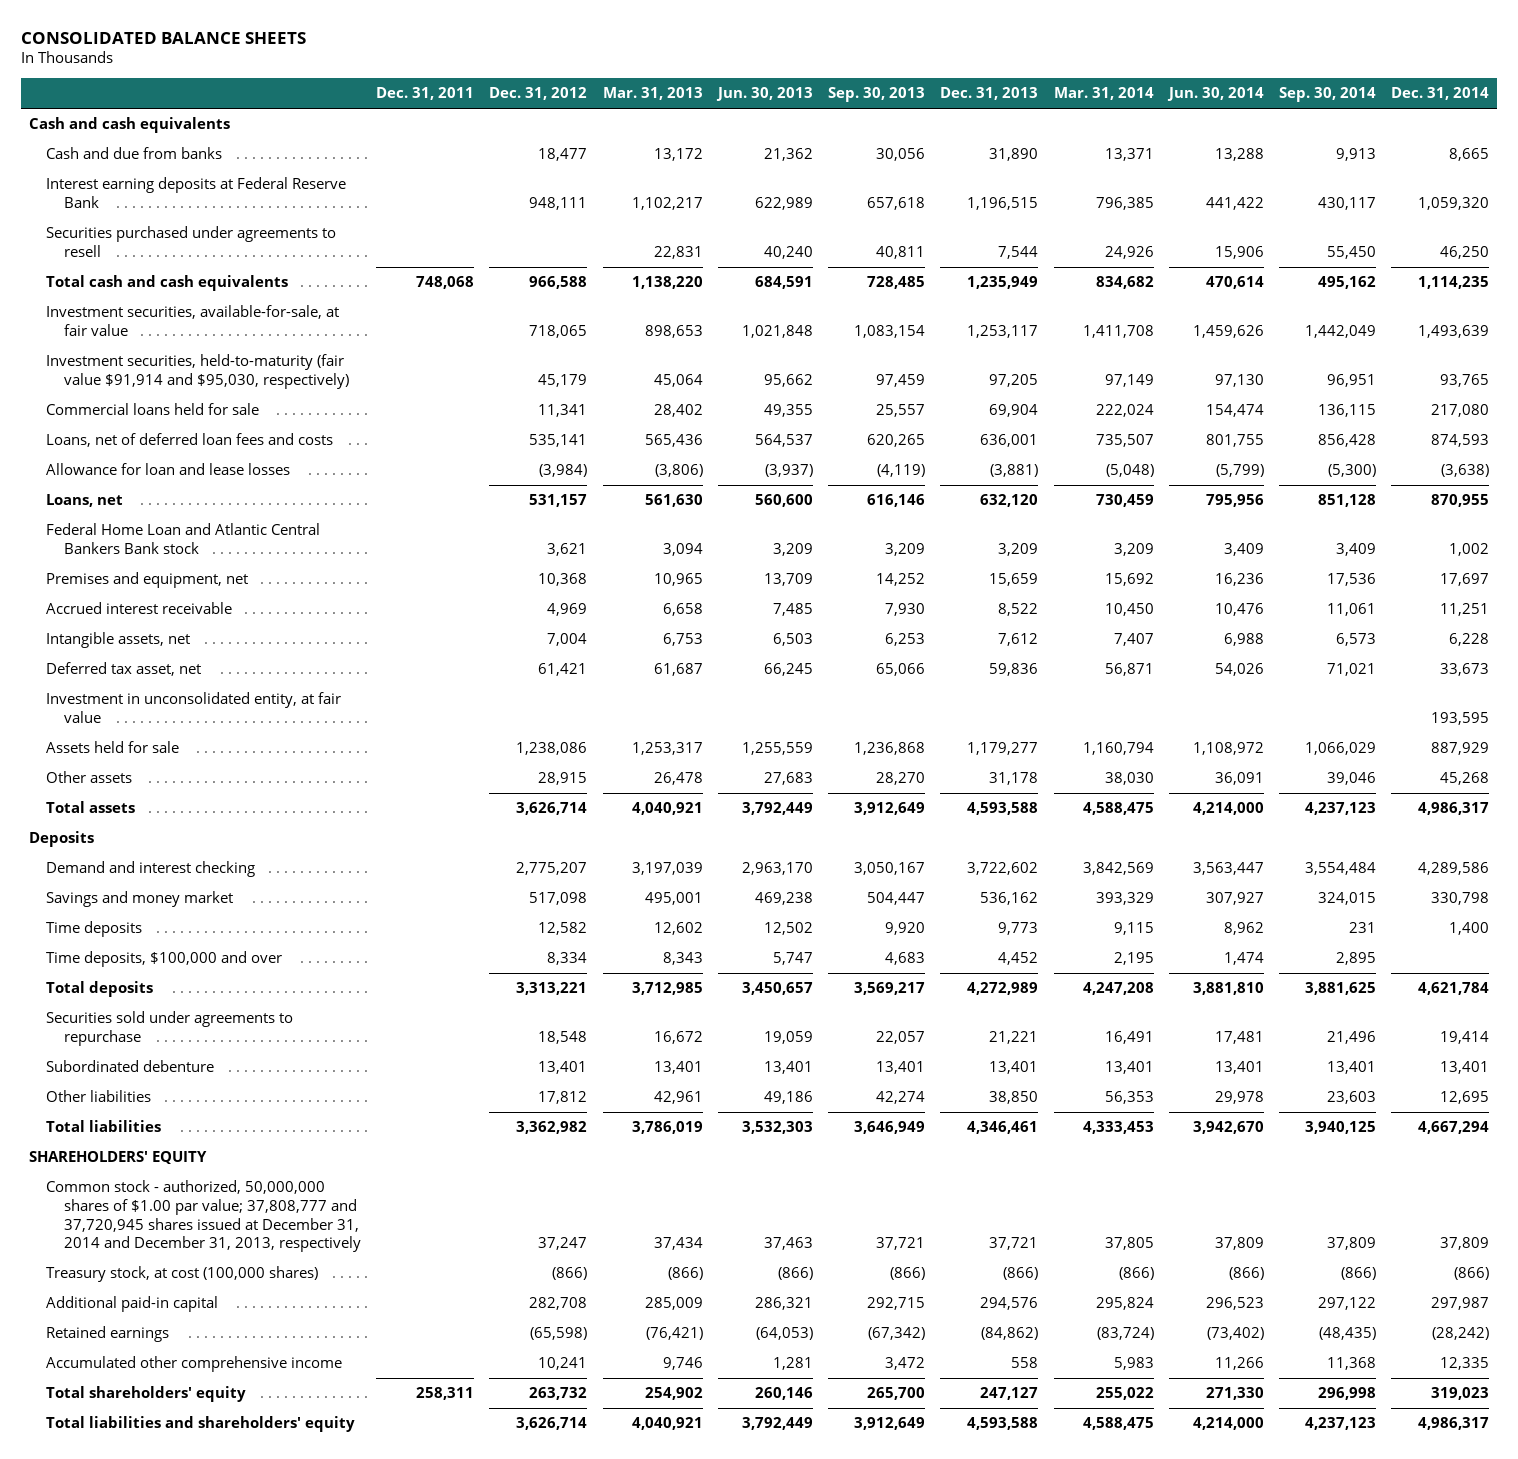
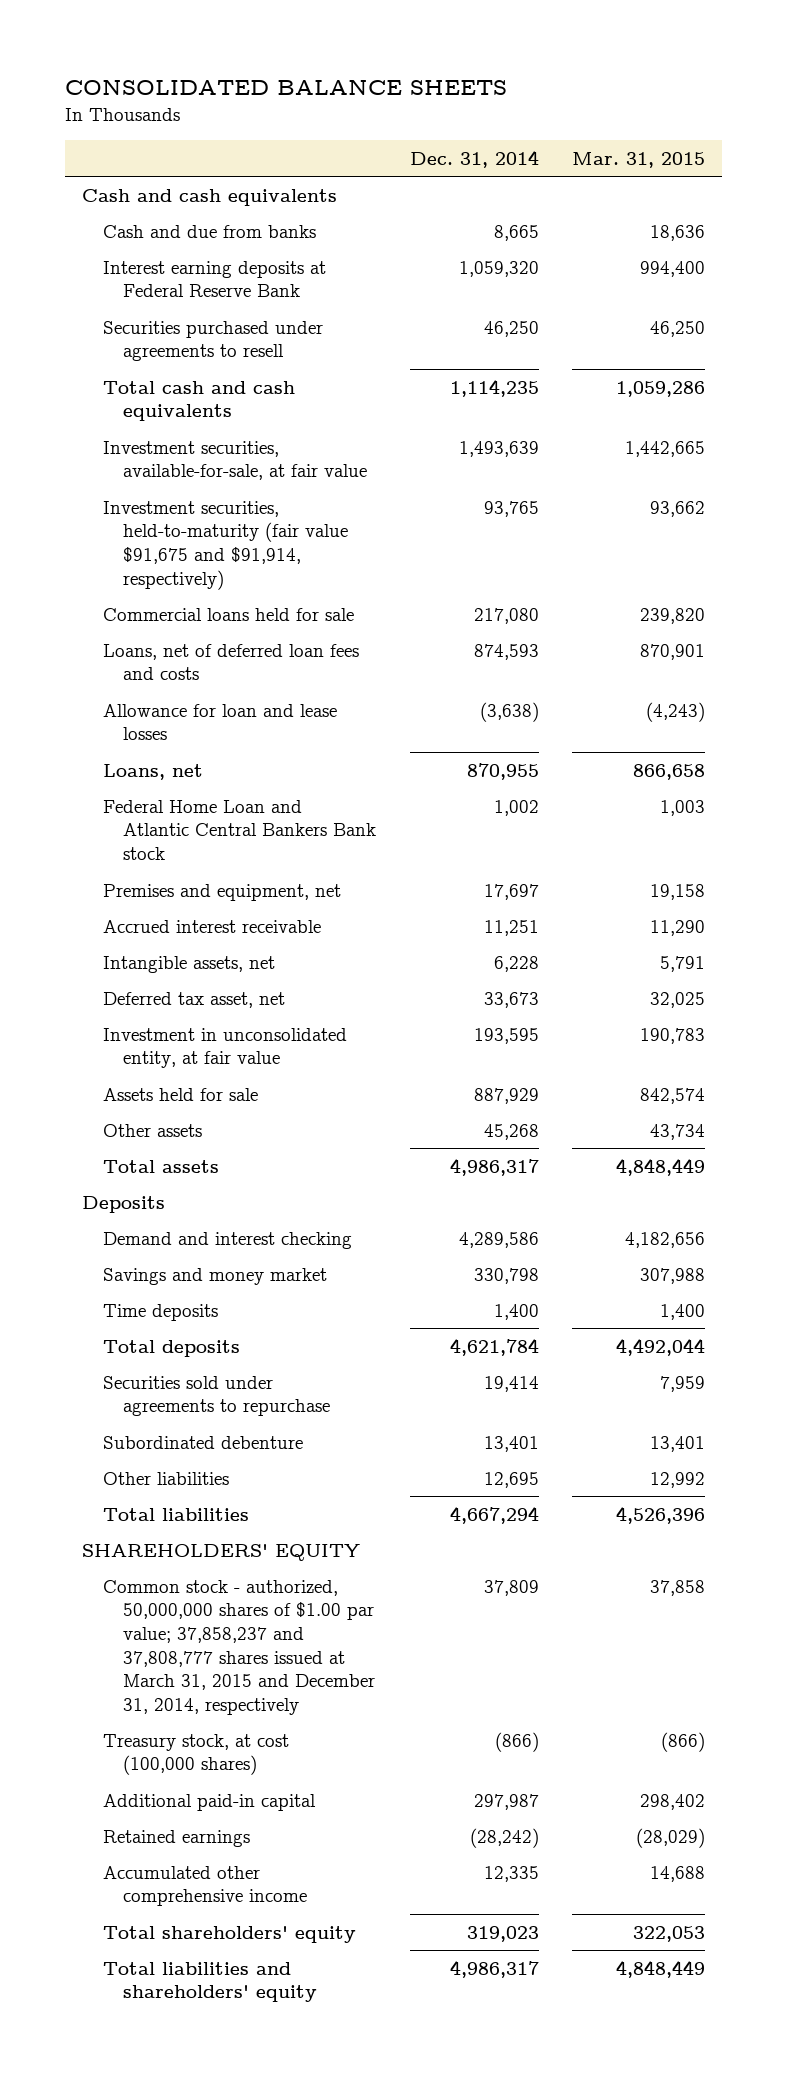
- | Dec. 31, 2011 | Dec. 31, 2012 | Mar. 31, 2013 | Jun. 30, 2013 | Sep. 30, 2013 | Dec. 31, 2013 | Mar. 31, 2014 | Jun. 30, 2014 | Sep. 30, 2014 | Dec. 31, 2014
+ | Dec. 31, 2014 | Mar. 31, 2015
- Investment securities, held-to-maturity (fair value $91,914 and $95,030, respectively) | | 45,179 | 45,064 | 95,662 | 97,459 | 97,205 | 97,149 | 97,130 | 96,951 | 93,765
+ Investment securities, held-to-maturity (fair value $91,675 and $91,914, respectively) | 93,765 | 93,662
- Time deposits, $100,000 and over | | 8,334 | 8,343 | 5,747 | 4,683 | 4,452 | 2,195 | 1,474 | 2,895 |
- Common stock - authorized, 50,000,000 shares of $1.00 par value; 37,808,777 and 37,720,945 shares issued at December 31, 2014 and December 31, 2013, respectively | | 37,247 | 37,434 | 37,463 | 37,721 | 37,721 | 37,805 | 37,809 | 37,809 | 37,809
+ Common stock - authorized, 50,000,000 shares of $1.00 par value; 37,858,237 and 37,808,777 shares issued at March 31, 2015 and December 31, 2014, respectively | 37,809 | 37,858

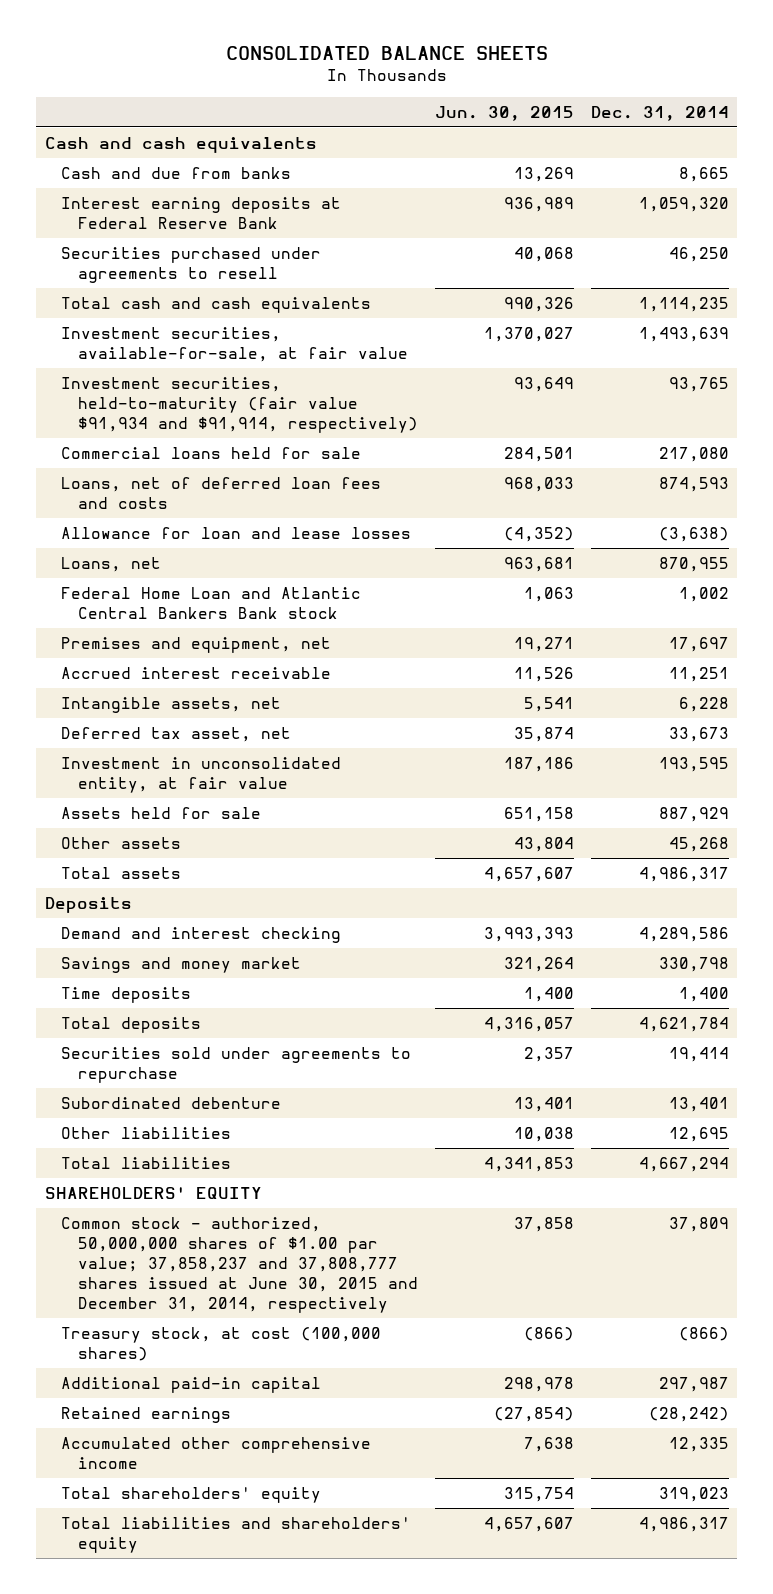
- | Dec. 31, 2014 | Mar. 31, 2015
+ | Jun. 30, 2015 | Dec. 31, 2014
- Investment securities, held-to-maturity (fair value $91,675 and $91,914, respectively) | 93,765 | 93,662
+ Investment securities, held-to-maturity (fair value $91,934 and $91,914, respectively) | 93,649 | 93,765
- Common stock - authorized, 50,000,000 shares of $1.00 par value; 37,858,237 and 37,808,777 shares issued at March 31, 2015 and December 31, 2014, respectively | 37,809 | 37,858
+ Common stock - authorized, 50,000,000 shares of $1.00 par value; 37,858,237 and 37,808,777 shares issued at June 30, 2015 and December 31, 2014, respectively | 37,858 | 37,809

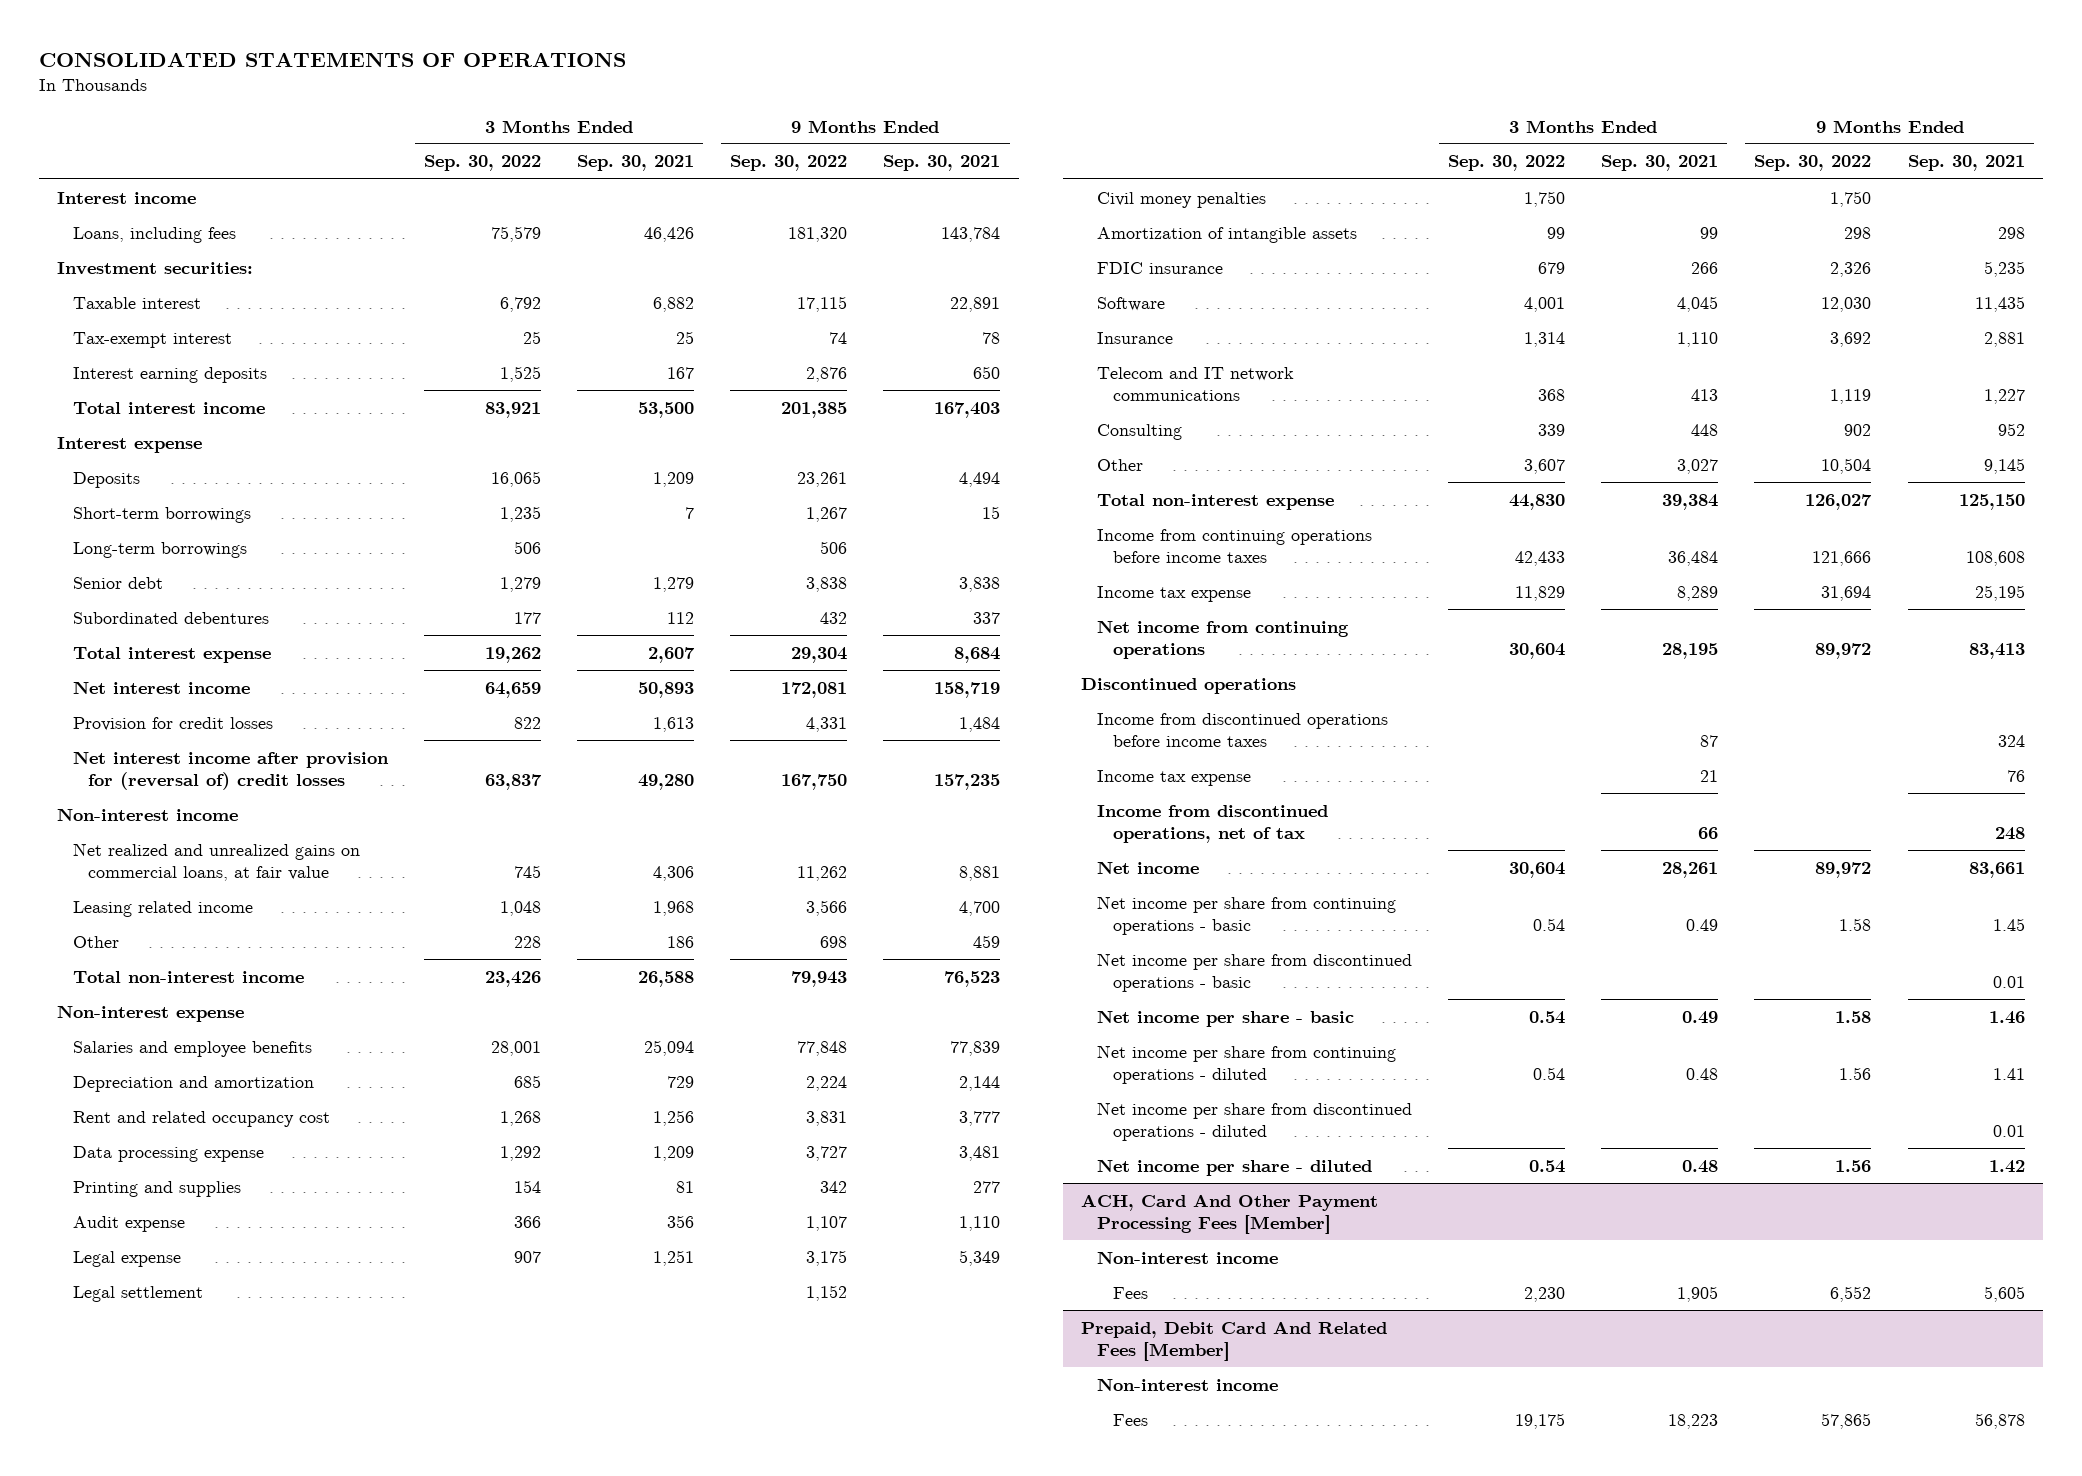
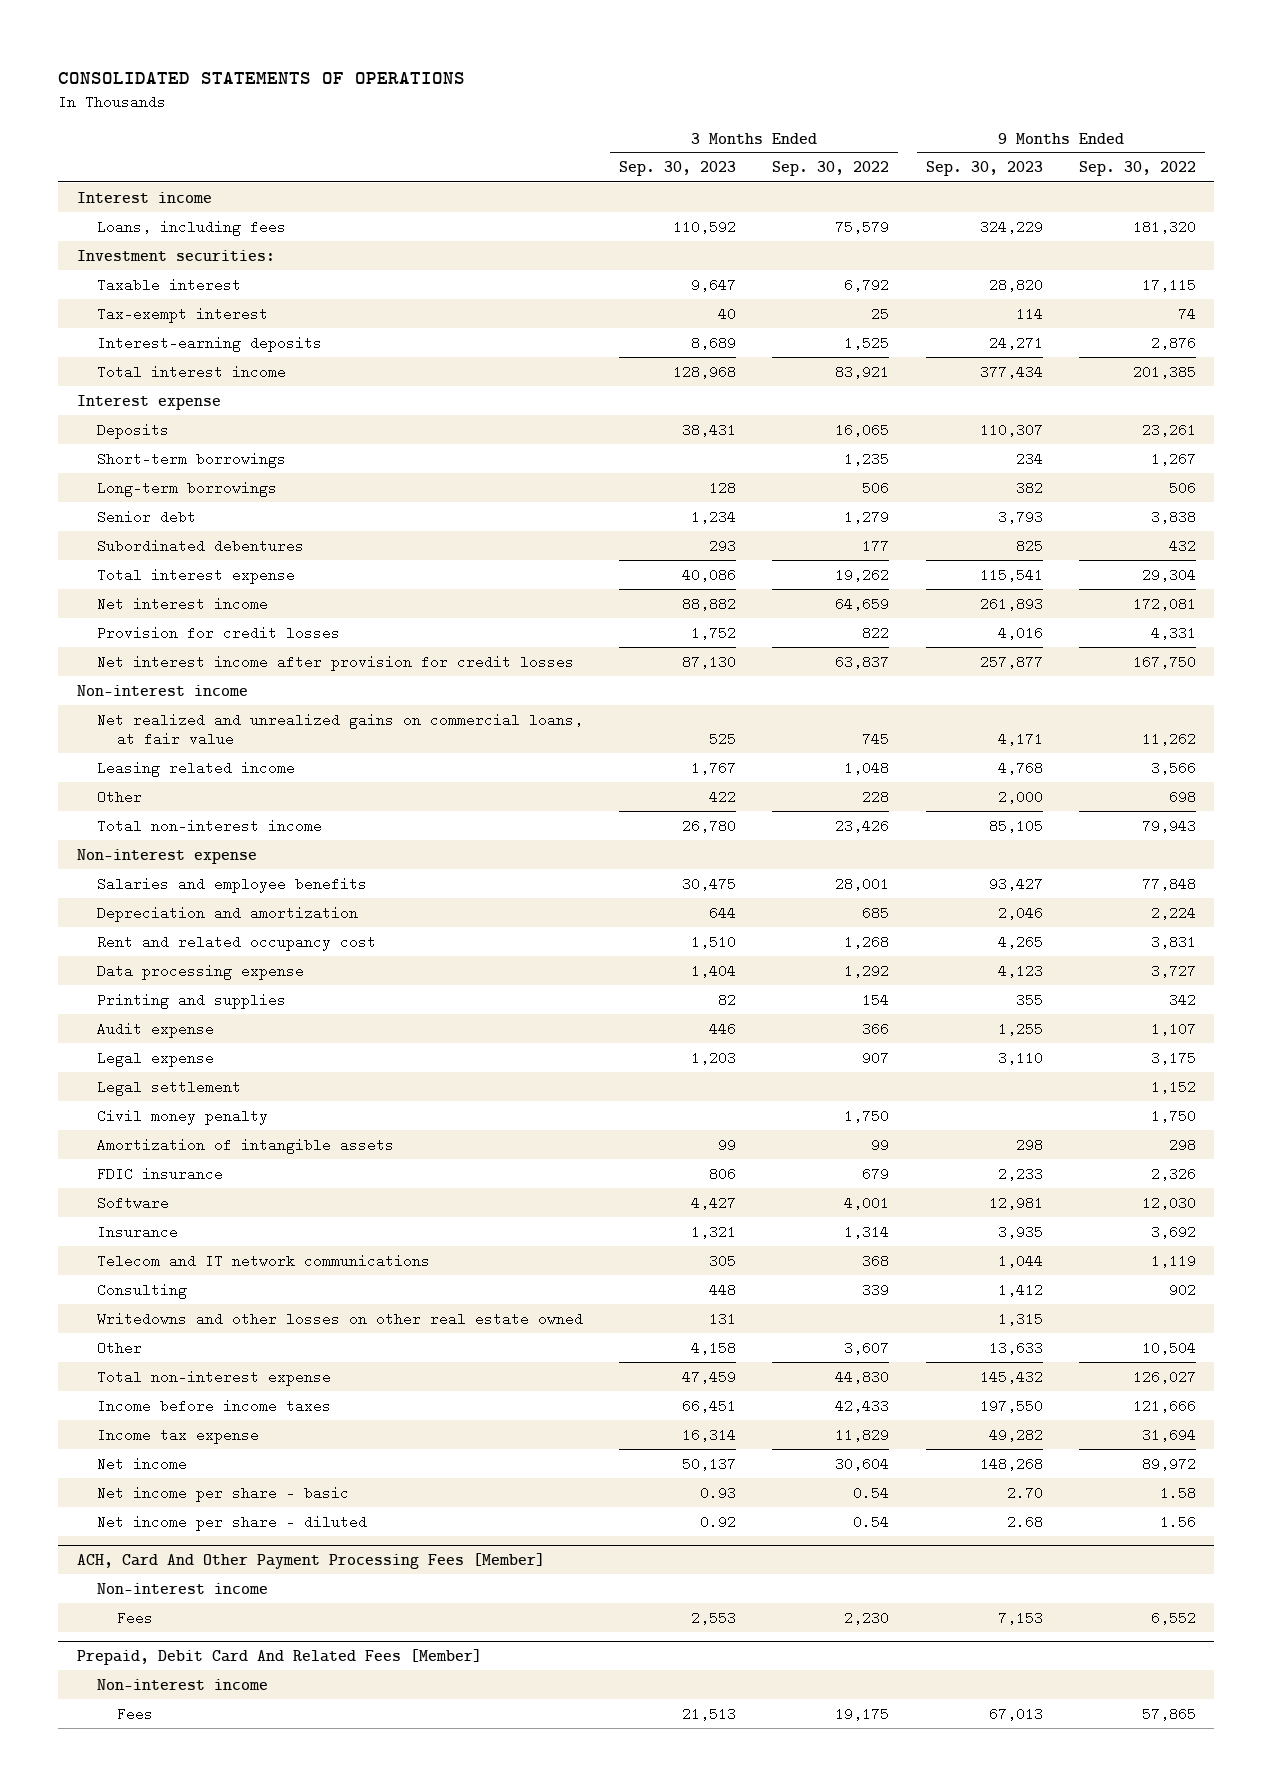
- | 3 Months Ended Sep. 30, 2022 | 3 Months Ended Sep. 30, 2021 | 9 Months Ended Sep. 30, 2022 | 9 Months Ended Sep. 30, 2021
+ | 3 Months Ended Sep. 30, 2023 | 3 Months Ended Sep. 30, 2022 | 9 Months Ended Sep. 30, 2023 | 9 Months Ended Sep. 30, 2022
- Interest earning deposits | 1,525 | 167 | 2,876 | 650
+ Interest-earning deposits | 8,689 | 1,525 | 24,271 | 2,876
- Net interest income after provision for (reversal of) credit losses | 63,837 | 49,280 | 167,750 | 157,235
+ Net interest income after provision for credit losses | 87,130 | 63,837 | 257,877 | 167,750
- Civil money penalties | 1,750 | | 1,750 |
+ Civil money penalty | | 1,750 | | 1,750
+ Writedowns and other losses on other real estate owned | 131 | | 1,315 |
- Income from continuing operations before income taxes | 42,433 | 36,484 | 121,666 | 108,608
+ Income before income taxes | 66,451 | 42,433 | 197,550 | 121,666
- Net income from continuing operations | 30,604 | 28,195 | 89,972 | 83,413
- Discontinued operations
- Income from discontinued operations before income taxes | | 87 | | 324
- Income tax expense | | 21 | | 76
- Income from discontinued operations, net of tax | | 66 | | 248
- Net income per share from continuing operations - basic | 0.54 | 0.49 | 1.58 | 1.45
- Net income per share from discontinued operations - basic | | | | 0.01
- Net income per share from continuing operations - diluted | 0.54 | 0.48 | 1.56 | 1.41
- Net income per share from discontinued operations - diluted | | | | 0.01

